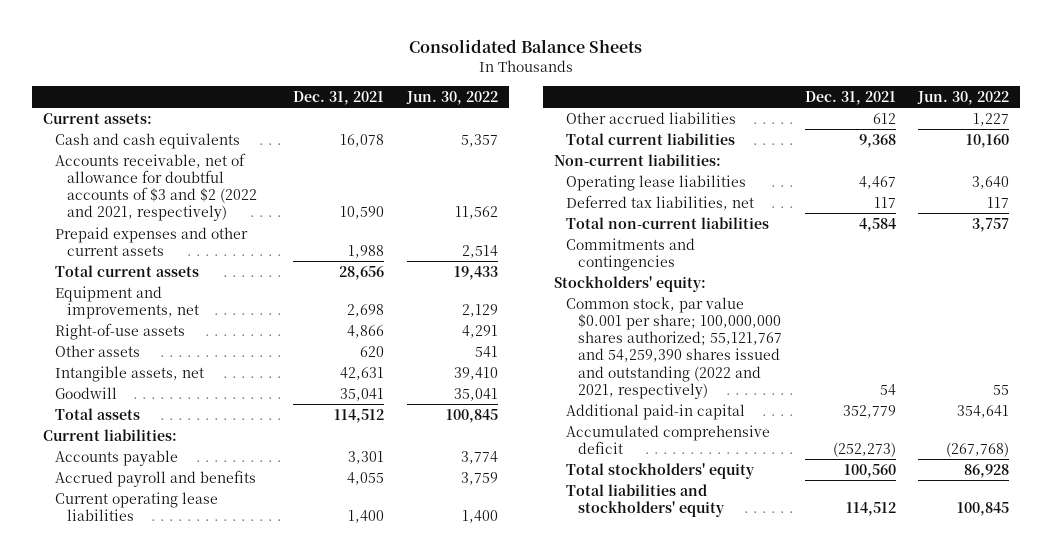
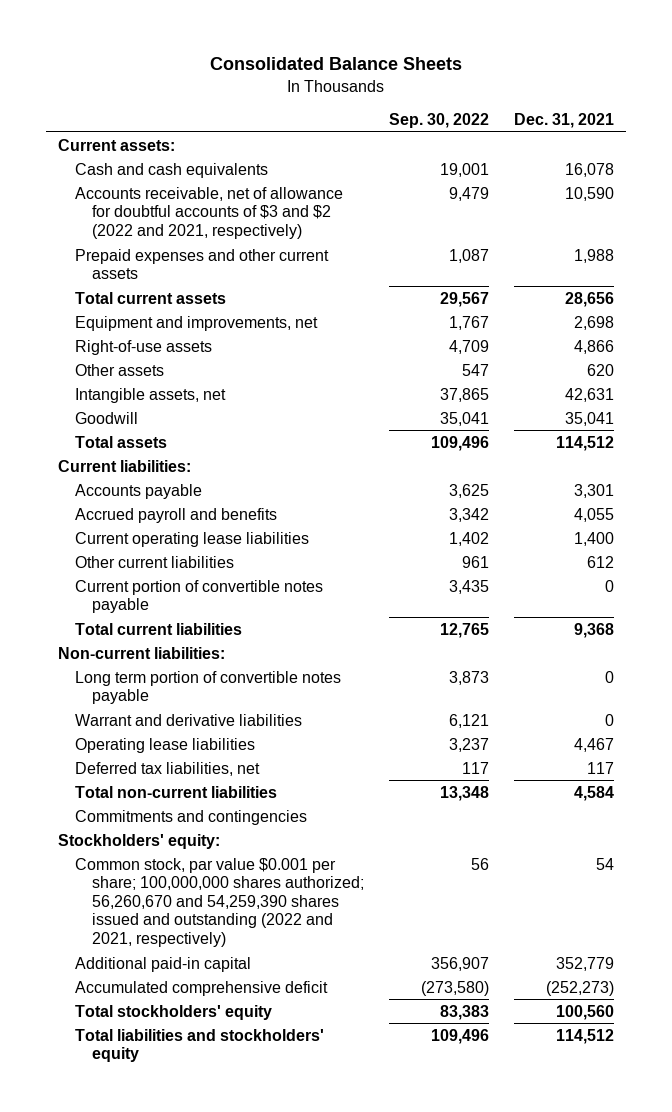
- | Dec. 31, 2021 | Jun. 30, 2022
+ | Sep. 30, 2022 | Dec. 31, 2021
- Other accrued liabilities | 612 | 1,227
+ Other current liabilities | 961 | 612
+ Current portion of convertible notes payable | 3,435 | 0
+ Long term portion of convertible notes payable | 3,873 | 0
+ Warrant and derivative liabilities | 6,121 | 0
- Common stock, par value $0.001 per share; 100,000,000 shares authorized; 55,121,767 and 54,259,390 shares issued and outstanding (2022 and 2021, respectively) | 54 | 55
+ Common stock, par value $0.001 per share; 100,000,000 shares authorized; 56,260,670 and 54,259,390 shares issued and outstanding (2022 and 2021, respectively) | 56 | 54

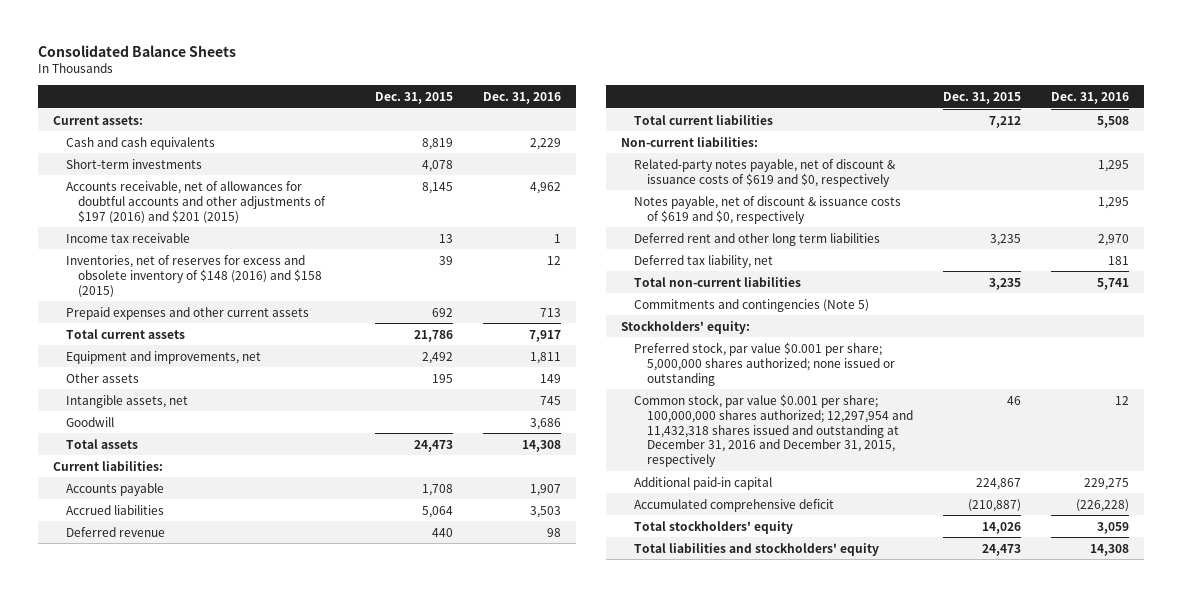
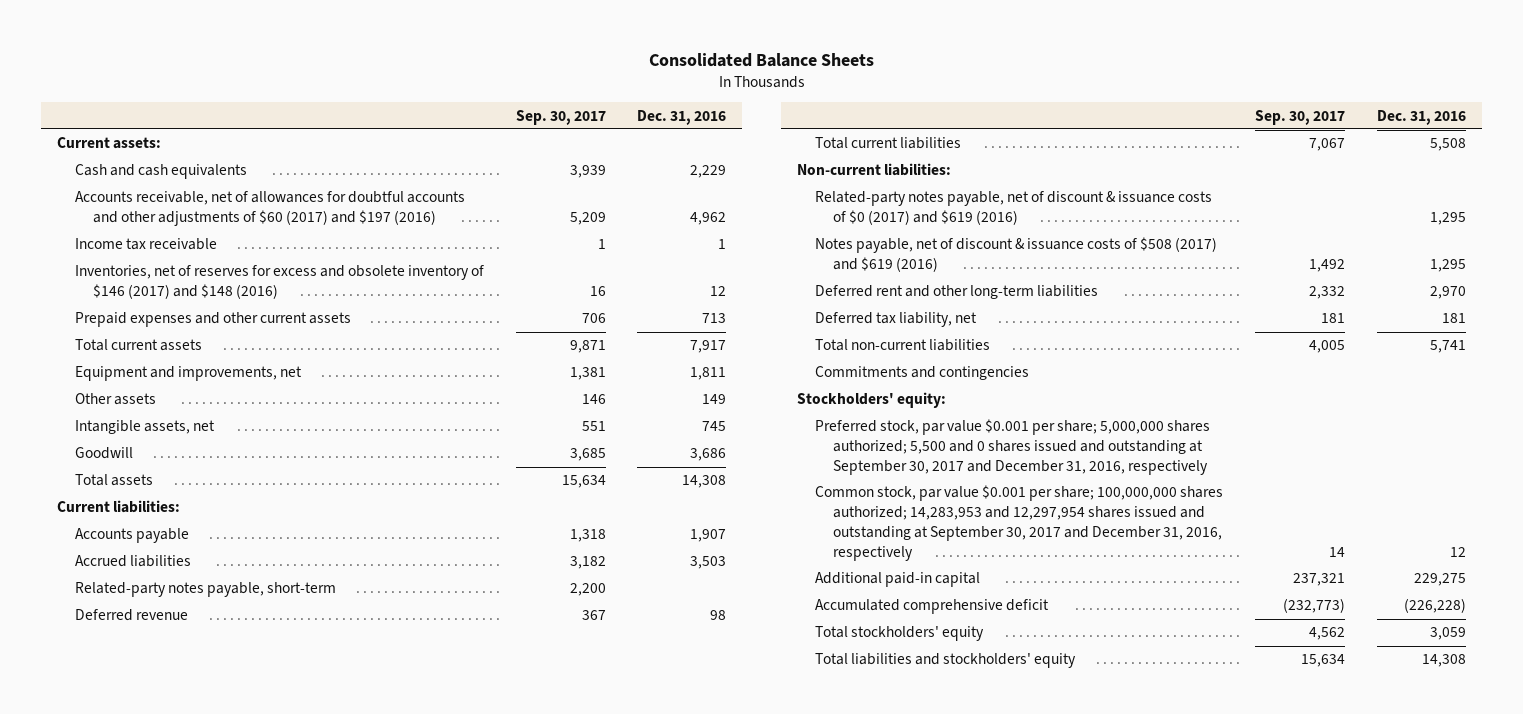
- | Dec. 31, 2015 | Dec. 31, 2016
+ | Sep. 30, 2017 | Dec. 31, 2016
- Short-term investments | 4,078 |
- Accounts receivable, net of allowances for doubtful accounts and other adjustments of $197 (2016) and $201 (2015) | 8,145 | 4,962
+ Accounts receivable, net of allowances for doubtful accounts and other adjustments of $60 (2017) and $197 (2016) | 5,209 | 4,962
- Inventories, net of reserves for excess and obsolete inventory of $148 (2016) and $158 (2015) | 39 | 12
+ Inventories, net of reserves for excess and obsolete inventory of $146 (2017) and $148 (2016) | 16 | 12
+ Related-party notes payable, short-term | 2,200 |
- Related-party notes payable, net of discount & issuance costs of $619 and $0, respectively | | 1,295
- Notes payable, net of discount & issuance costs of $619 and $0, respectively | | 1,295
- Deferred rent and other long term liabilities | 3,235 | 2,970
+ Related-party notes payable, net of discount & issuance costs of $0 (2017) and $619 (2016) | | 1,295
+ Notes payable, net of discount & issuance costs of $508 (2017) and $619 (2016) | 1,492 | 1,295
+ Deferred rent and other long-term liabilities | 2,332 | 2,970
- Commitments and contingencies (Note 5)
+ Commitments and contingencies
- Preferred stock, par value $0.001 per share; 5,000,000 shares authorized; none issued or outstanding
- Common stock, par value $0.001 per share; 100,000,000 shares authorized; 12,297,954 and 11,432,318 shares issued and outstanding at December 31, 2016 and December 31, 2015, respectively | 46 | 12
+ Preferred stock, par value $0.001 per share; 5,000,000 shares authorized; 5,500 and 0 shares issued and outstanding at September 30, 2017 and December 31, 2016, respectively
+ Common stock, par value $0.001 per share; 100,000,000 shares authorized; 14,283,953 and 12,297,954 shares issued and outstanding at September 30, 2017 and December 31, 2016, respectively | 14 | 12

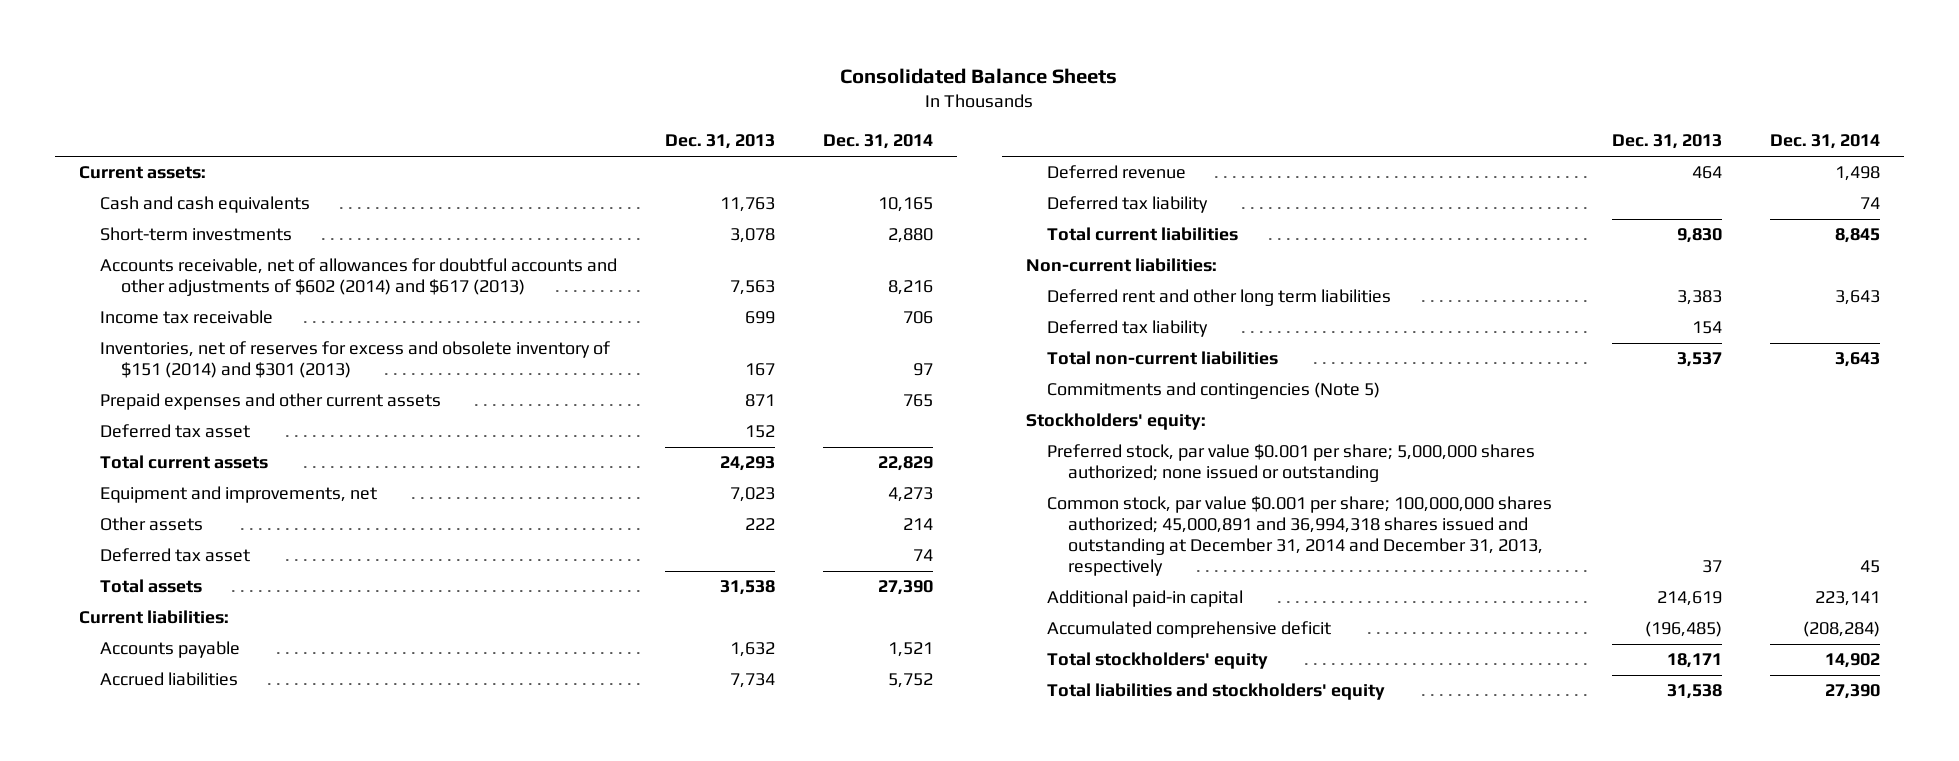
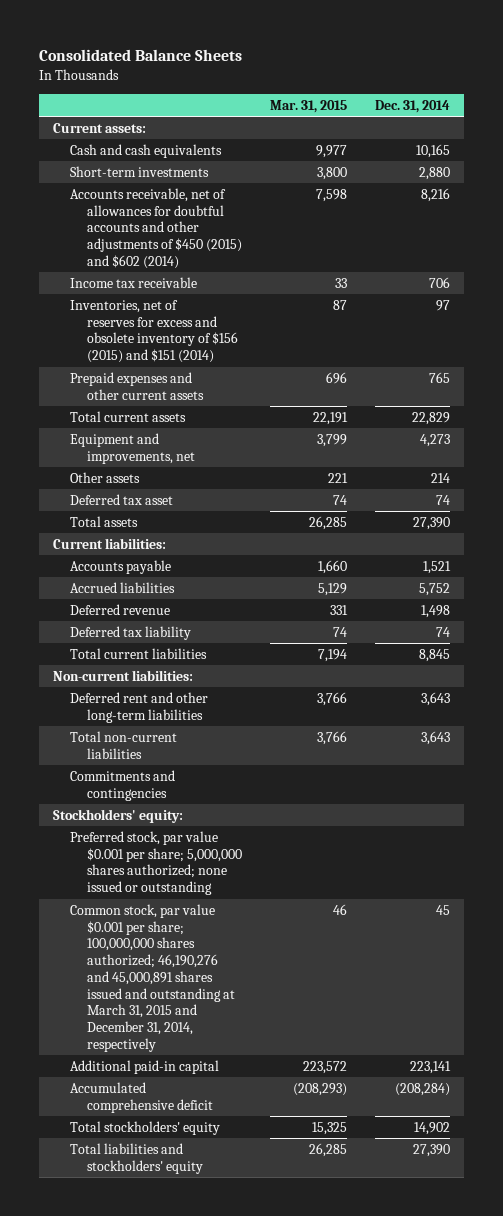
- | Dec. 31, 2013 | Dec. 31, 2014
+ | Mar. 31, 2015 | Dec. 31, 2014
- Accounts receivable, net of allowances for doubtful accounts and other adjustments of $602 (2014) and $617 (2013) | 7,563 | 8,216
+ Accounts receivable, net of allowances for doubtful accounts and other adjustments of $450 (2015) and $602 (2014) | 7,598 | 8,216
- Inventories, net of reserves for excess and obsolete inventory of $151 (2014) and $301 (2013) | 167 | 97
+ Inventories, net of reserves for excess and obsolete inventory of $156 (2015) and $151 (2014) | 87 | 97
- Deferred tax asset | 152 |
- Deferred rent and other long term liabilities | 3,383 | 3,643
- Deferred tax liability | 154 |
+ Deferred rent and other long-term liabilities | 3,766 | 3,643
- Commitments and contingencies (Note 5)
+ Commitments and contingencies
- Common stock, par value $0.001 per share; 100,000,000 shares authorized; 45,000,891 and 36,994,318 shares issued and outstanding at December 31, 2014 and December 31, 2013, respectively | 37 | 45
+ Common stock, par value $0.001 per share; 100,000,000 shares authorized; 46,190,276 and 45,000,891 shares issued and outstanding at March 31, 2015 and December 31, 2014, respectively | 46 | 45

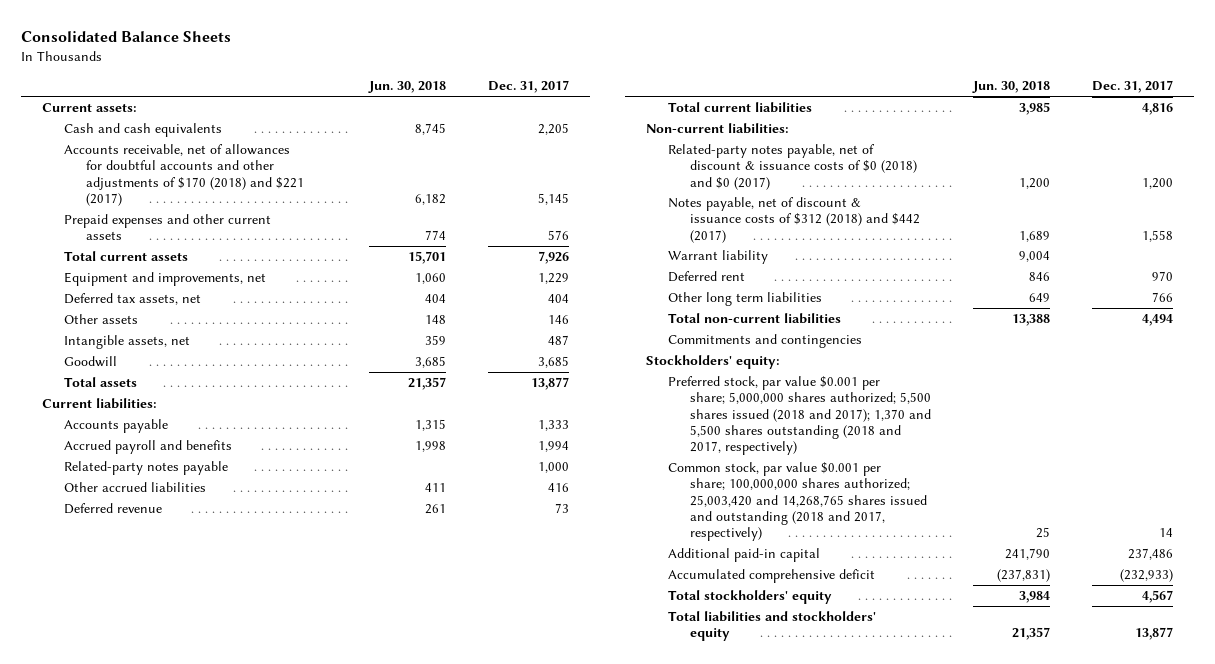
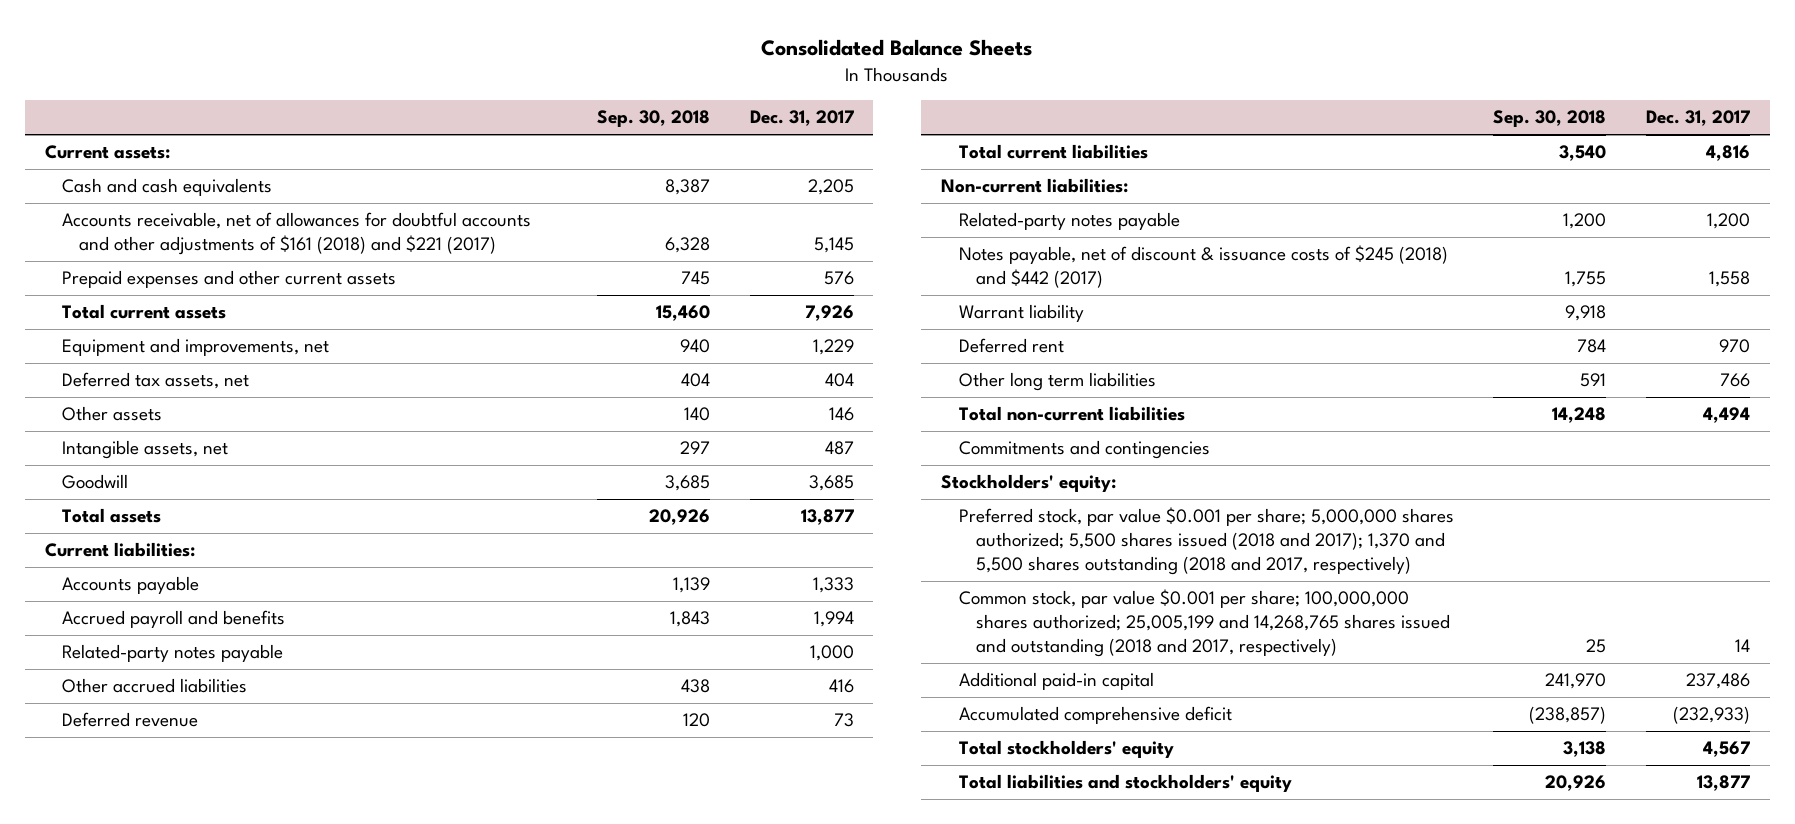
- | Jun. 30, 2018 | Dec. 31, 2017
+ | Sep. 30, 2018 | Dec. 31, 2017
- Accounts receivable, net of allowances for doubtful accounts and other adjustments of $170 (2018) and $221 (2017) | 6,182 | 5,145
+ Accounts receivable, net of allowances for doubtful accounts and other adjustments of $161 (2018) and $221 (2017) | 6,328 | 5,145
- Related-party notes payable, net of discount & issuance costs of $0 (2018) and $0 (2017) | 1,200 | 1,200
- Notes payable, net of discount & issuance costs of $312 (2018) and $442 (2017) | 1,689 | 1,558
+ Related-party notes payable | 1,200 | 1,200
+ Notes payable, net of discount & issuance costs of $245 (2018) and $442 (2017) | 1,755 | 1,558
- Common stock, par value $0.001 per share; 100,000,000 shares authorized; 25,003,420 and 14,268,765 shares issued and outstanding (2018 and 2017, respectively) | 25 | 14
+ Common stock, par value $0.001 per share; 100,000,000 shares authorized; 25,005,199 and 14,268,765 shares issued and outstanding (2018 and 2017, respectively) | 25 | 14

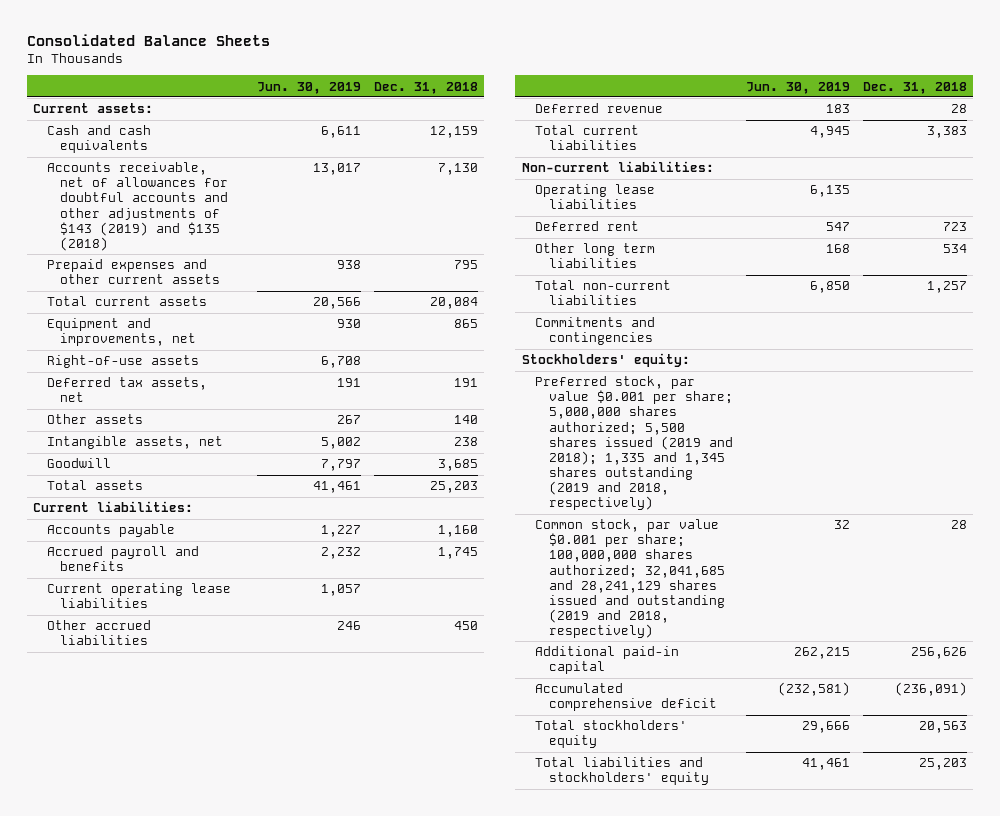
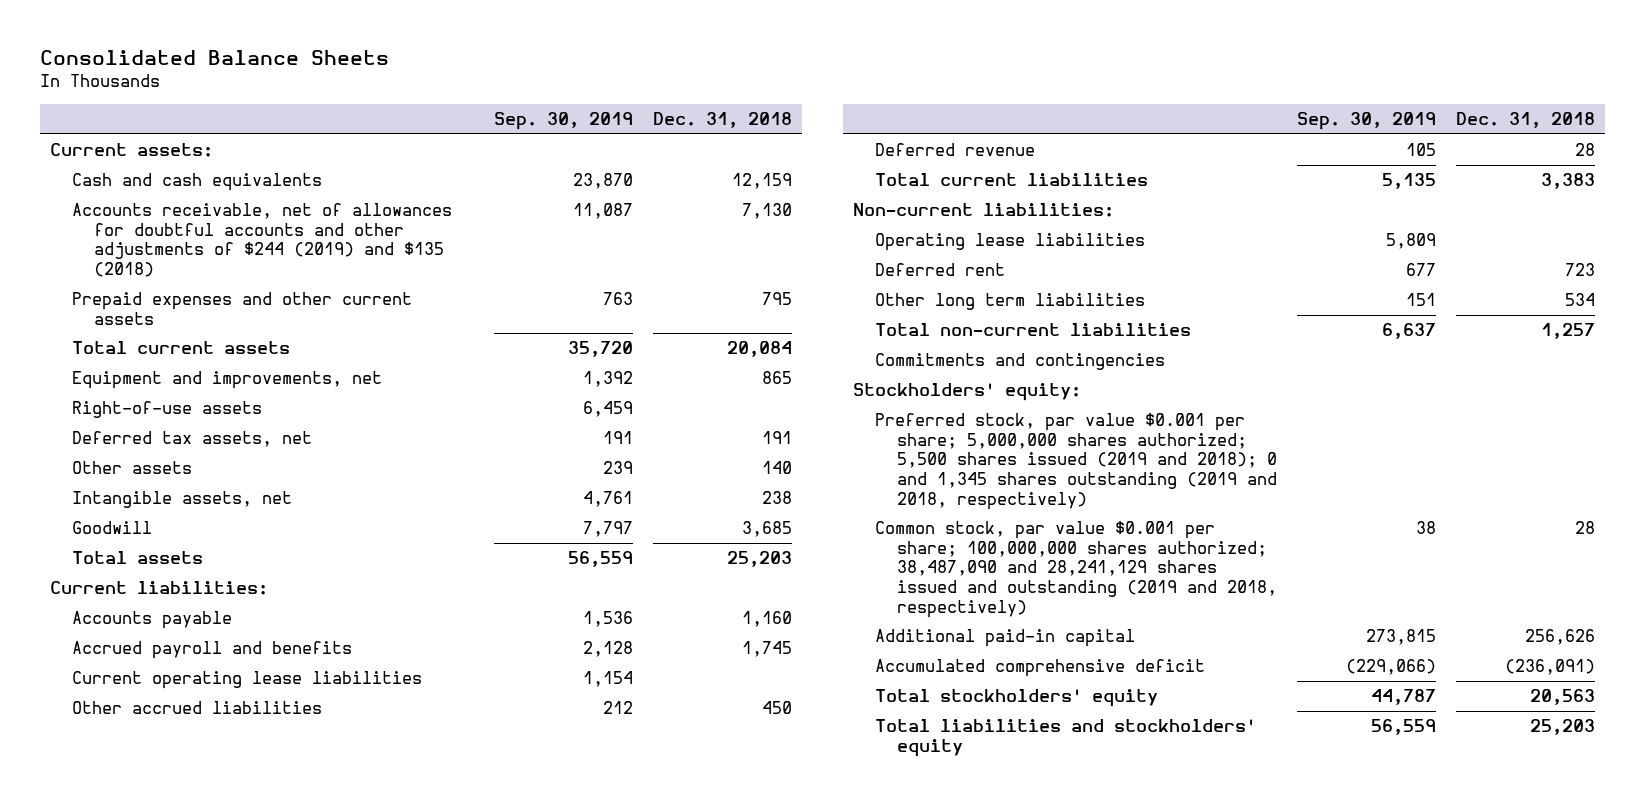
- | Jun. 30, 2019 | Dec. 31, 2018
+ | Sep. 30, 2019 | Dec. 31, 2018
- Accounts receivable, net of allowances for doubtful accounts and other adjustments of $143 (2019) and $135 (2018) | 13,017 | 7,130
+ Accounts receivable, net of allowances for doubtful accounts and other adjustments of $244 (2019) and $135 (2018) | 11,087 | 7,130
- Preferred stock, par value $0.001 per share; 5,000,000 shares authorized; 5,500 shares issued (2019 and 2018); 1,335 and 1,345 shares outstanding (2019 and 2018, respectively)
- Common stock, par value $0.001 per share; 100,000,000 shares authorized; 32,041,685 and 28,241,129 shares issued and outstanding (2019 and 2018, respectively) | 32 | 28
+ Preferred stock, par value $0.001 per share; 5,000,000 shares authorized; 5,500 shares issued (2019 and 2018); 0 and 1,345 shares outstanding (2019 and 2018, respectively)
+ Common stock, par value $0.001 per share; 100,000,000 shares authorized; 38,487,090 and 28,241,129 shares issued and outstanding (2019 and 2018, respectively) | 38 | 28

